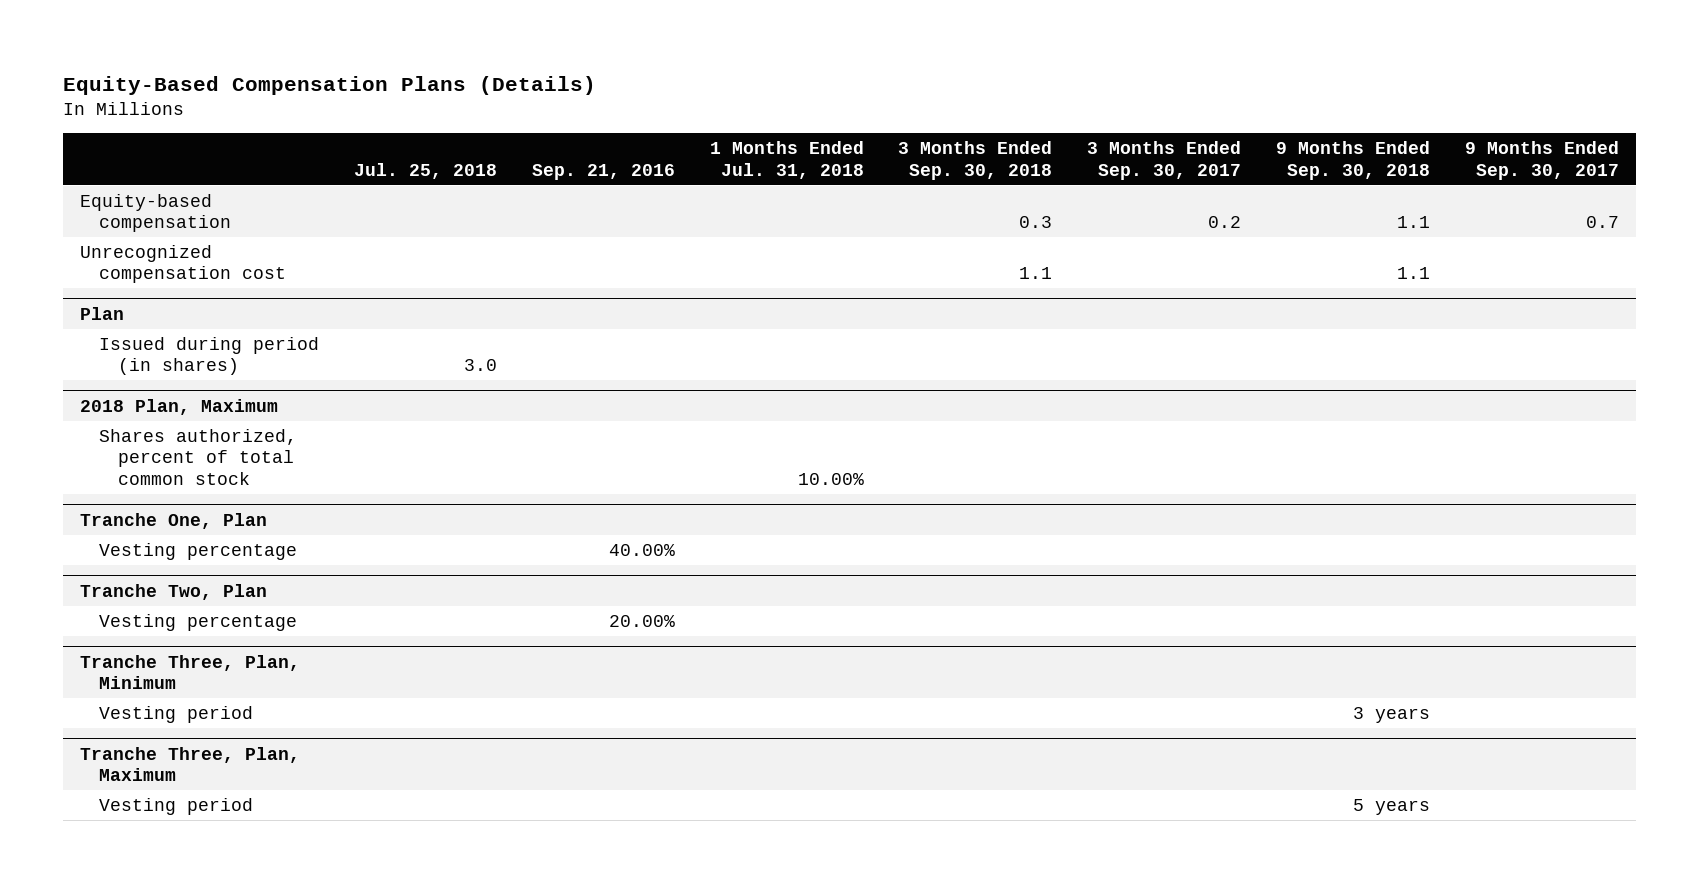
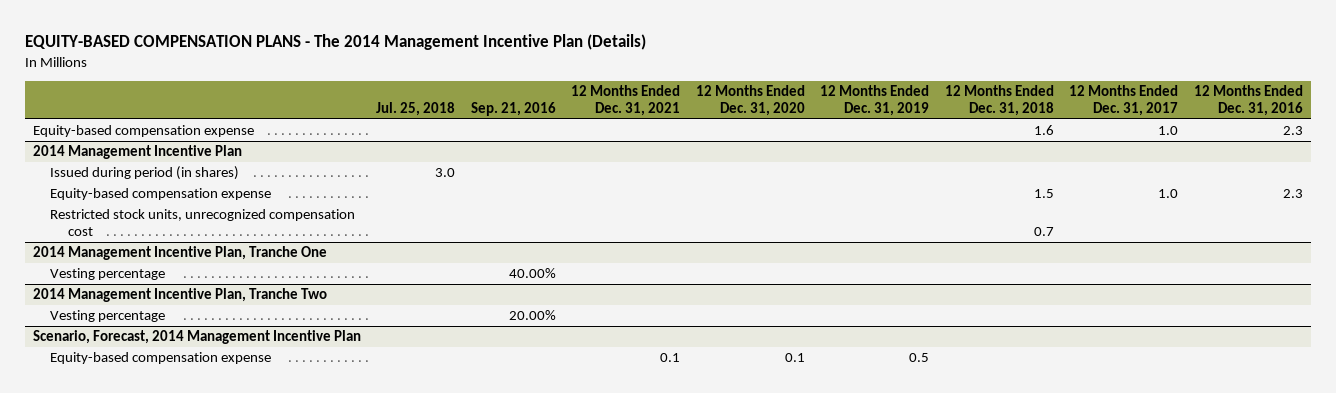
- Equity-Based Compensation Plans (Details)
+ EQUITY-BASED COMPENSATION PLANS - The 2014 Management Incentive Plan (Details)
- | Jul. 25, 2018 | Sep. 21, 2016 | 1 Months Ended Jul. 31, 2018 | 3 Months Ended Sep. 30, 2018 | 3 Months Ended Sep. 30, 2017 | 9 Months Ended Sep. 30, 2018 | 9 Months Ended Sep. 30, 2017
+ | Jul. 25, 2018 | Sep. 21, 2016 | 12 Months Ended Dec. 31, 2021 | 12 Months Ended Dec. 31, 2020 | 12 Months Ended Dec. 31, 2019 | 12 Months Ended Dec. 31, 2018 | 12 Months Ended Dec. 31, 2017 | 12 Months Ended Dec. 31, 2016
- Equity-based compensation | | | | 0.3 | 0.2 | 1.1 | 0.7
- Unrecognized compensation cost | | | | 1.1 | | 1.1 |
- Plan
+ Equity-based compensation expense | | | | | | 1.6 | 1.0 | 2.3
+ 2014 Management Incentive Plan
- 2018 Plan, Maximum
- Shares authorized, percent of total common stock | | | 10.00% | | | |
- Tranche One, Plan
+ Equity-based compensation expense | | | | | | 1.5 | 1.0 | 2.3
+ Restricted stock units, unrecognized compensation cost | | | | | | 0.7 | |
+ 2014 Management Incentive Plan, Tranche One
- Tranche Two, Plan
+ 2014 Management Incentive Plan, Tranche Two
- Tranche Three, Plan, Minimum
- Vesting period | | | | | | 3 years |
- Tranche Three, Plan, Maximum
- Vesting period | | | | | | 5 years |
+ Scenario, Forecast, 2014 Management Incentive Plan
+ Equity-based compensation expense | | | 0.1 | 0.1 | 0.5 | | |

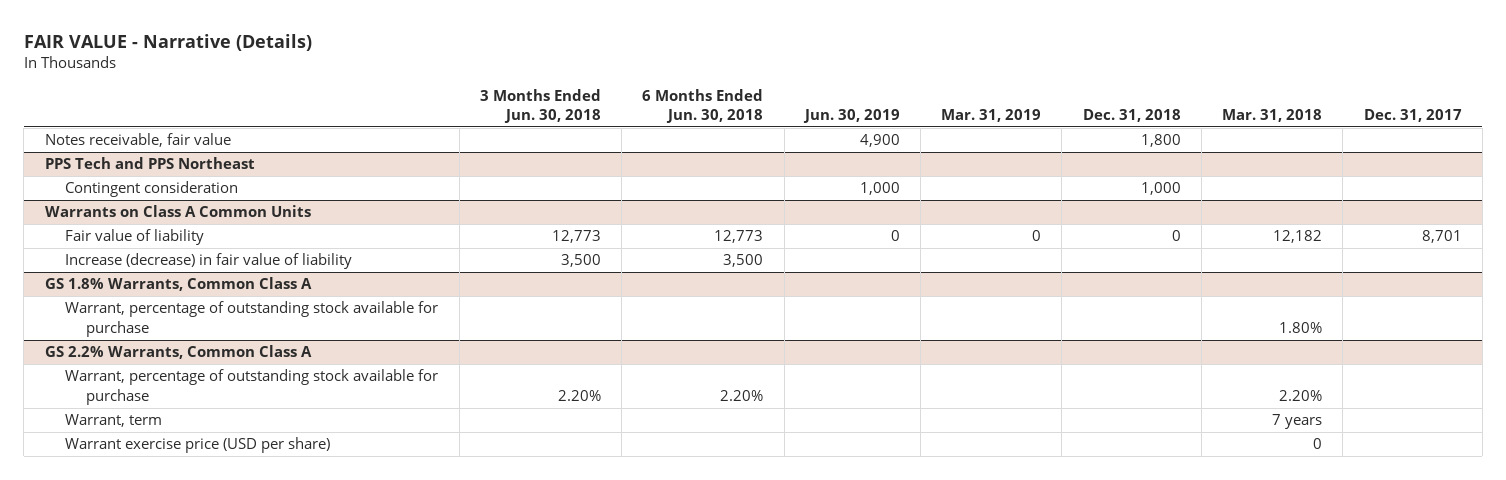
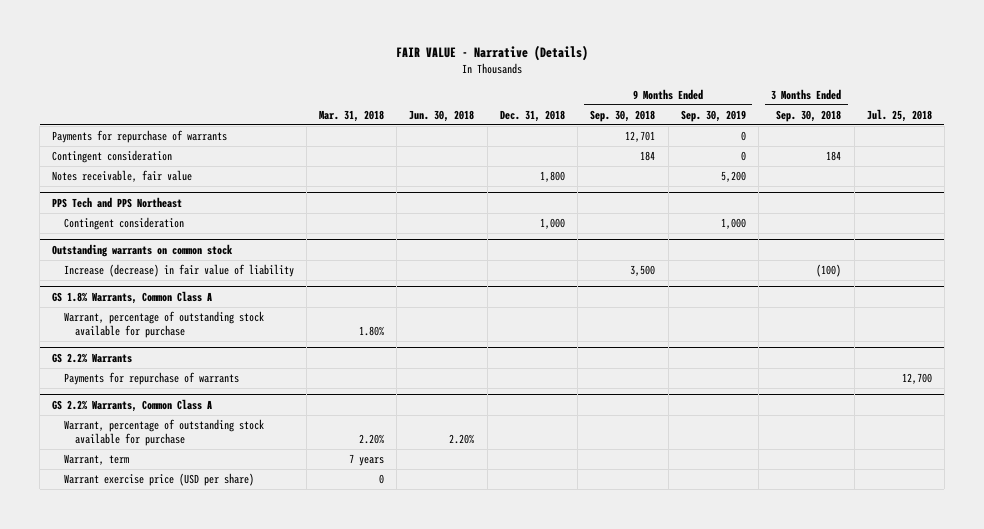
- | 3 Months Ended Jun. 30, 2018 | 6 Months Ended Jun. 30, 2018 | Jun. 30, 2019 | Mar. 31, 2019 | Dec. 31, 2018 | Mar. 31, 2018 | Dec. 31, 2017
+ | Mar. 31, 2018 | Jun. 30, 2018 | Dec. 31, 2018 | 9 Months Ended Sep. 30, 2018 | 9 Months Ended Sep. 30, 2019 | 3 Months Ended Sep. 30, 2018 | Jul. 25, 2018
+ Payments for repurchase of warrants | | | | 12,701 | 0 | |
+ Contingent consideration | | | | 184 | 0 | 184 |
- Warrants on Class A Common Units
- Fair value of liability | 12,773 | 12,773 | 0 | 0 | 0 | 12,182 | 8,701
+ Outstanding warrants on common stock
+ GS 2.2% Warrants
+ Payments for repurchase of warrants | | | | | | | 12,700

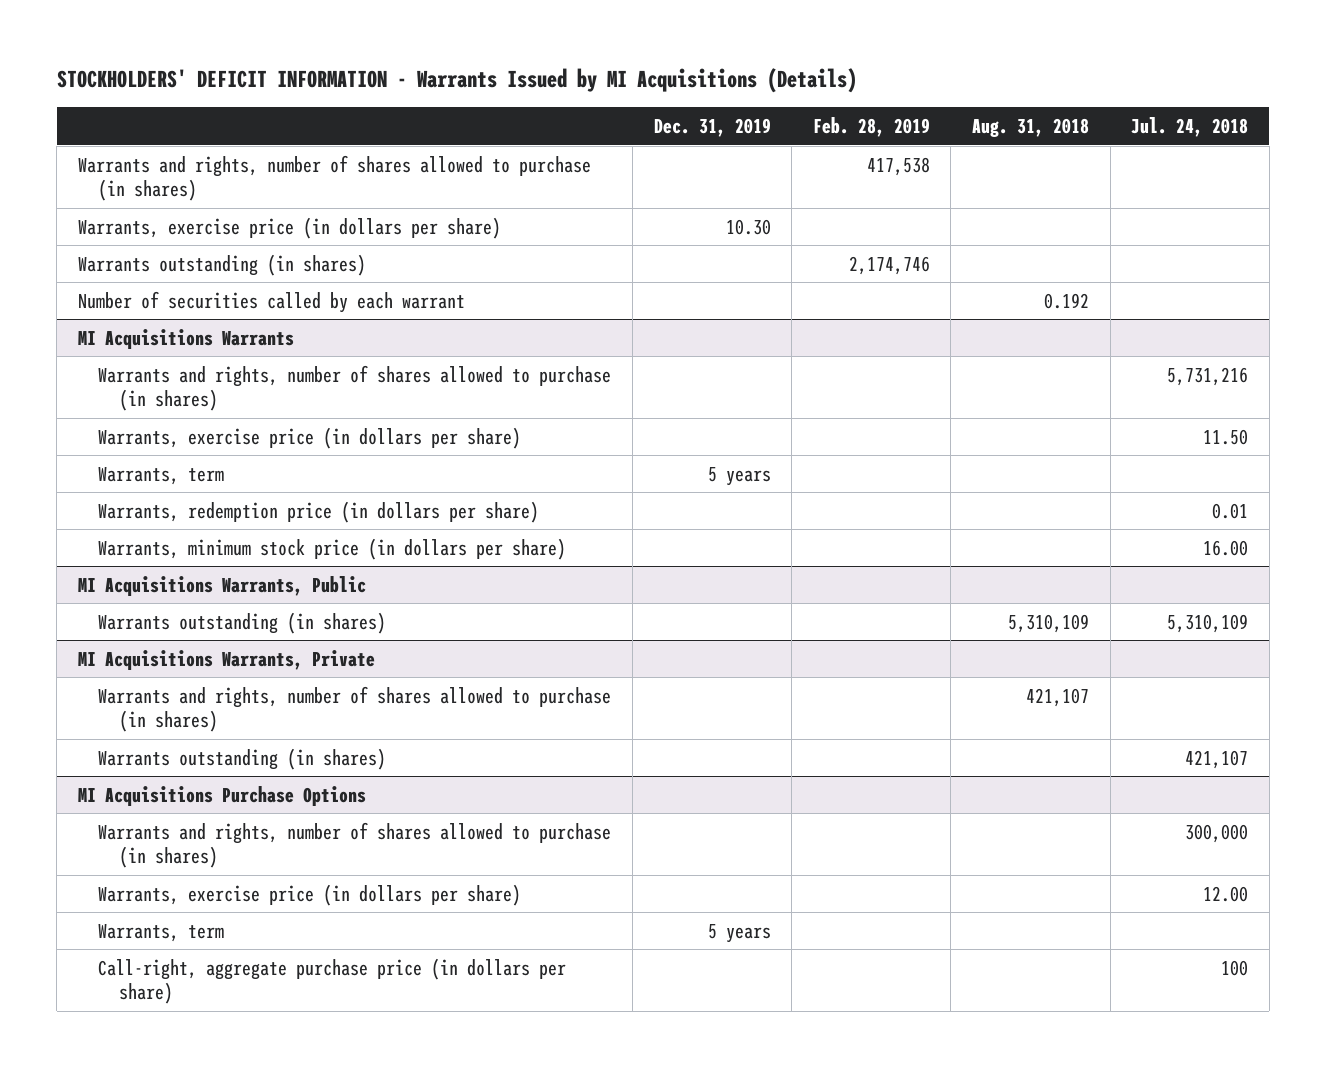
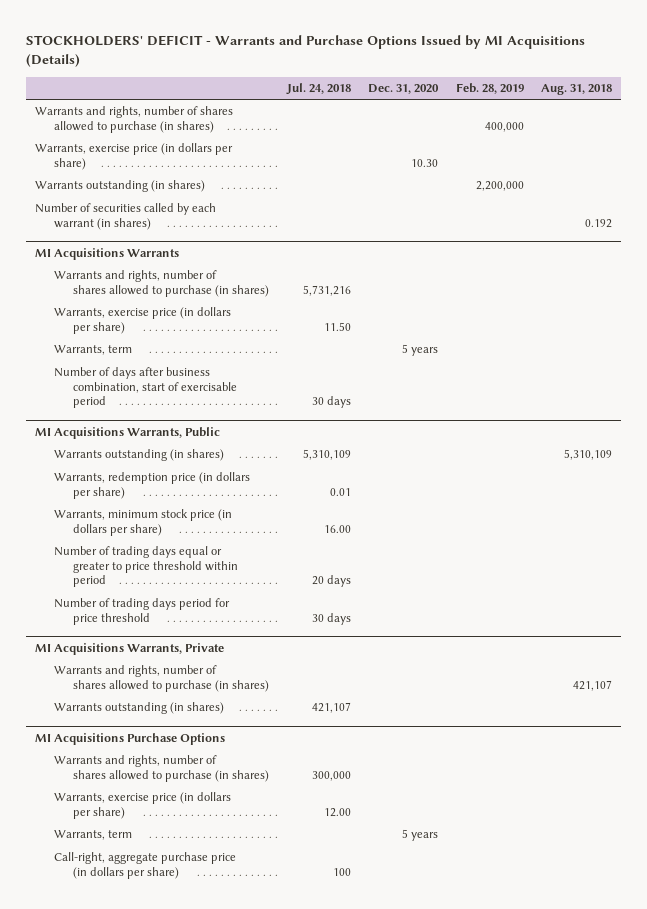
- STOCKHOLDERS' DEFICIT INFORMATION - Warrants Issued by MI Acquisitions (Details)
+ STOCKHOLDERS' DEFICIT - Warrants and Purchase Options Issued by MI Acquisitions (Details)
- | Dec. 31, 2019 | Feb. 28, 2019 | Aug. 31, 2018 | Jul. 24, 2018
+ | Jul. 24, 2018 | Dec. 31, 2020 | Feb. 28, 2019 | Aug. 31, 2018
- Warrants and rights, number of shares allowed to purchase (in shares) | | 417,538 | |
+ Warrants and rights, number of shares allowed to purchase (in shares) | | | 400,000 |
- Warrants outstanding (in shares) | | 2,174,746 | |
- Number of securities called by each warrant | | | 0.192 |
+ Warrants outstanding (in shares) | | | 2,200,000 |
+ Number of securities called by each warrant (in shares) | | | | 0.192
@ MI Acquisitions Warrants
- Warrants, redemption price (in dollars per share) | | | | 0.01
- Warrants, minimum stock price (in dollars per share) | | | | 16.00
+ Number of days after business combination, start of exercisable period | 30 days | | |
@ MI Acquisitions Warrants, Public
+ Warrants, redemption price (in dollars per share) | 0.01 | | |
+ Warrants, minimum stock price (in dollars per share) | 16.00 | | |
+ Number of trading days equal or greater to price threshold within period | 20 days | | |
+ Number of trading days period for price threshold | 30 days | | |

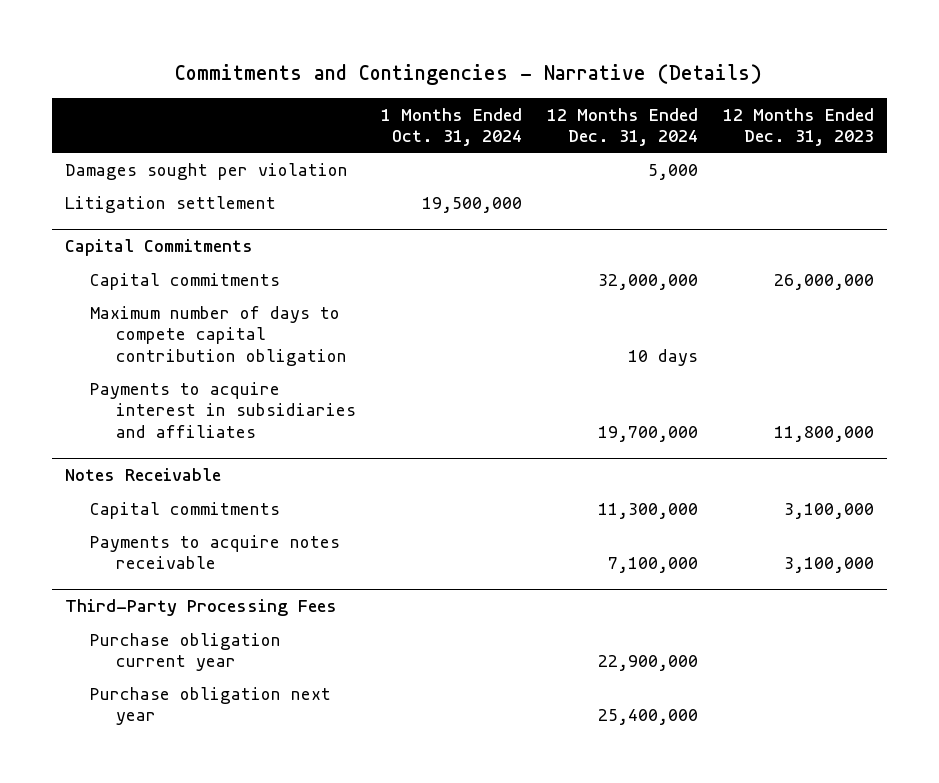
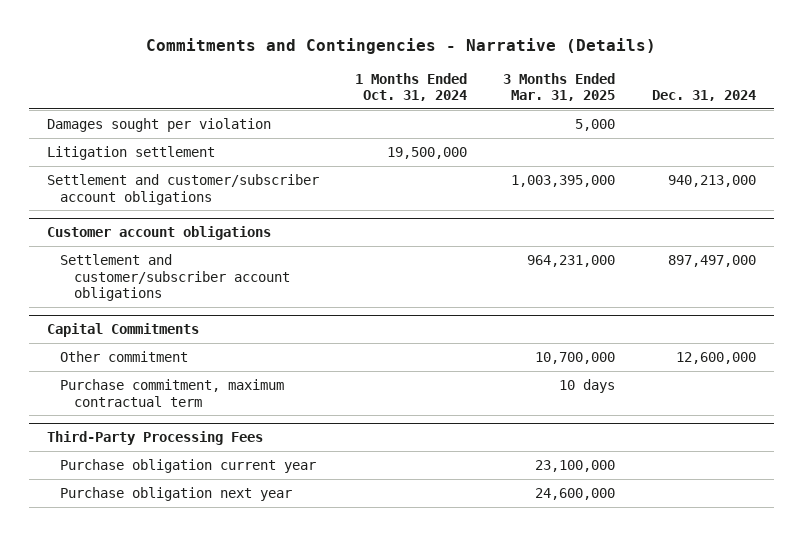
- | 1 Months Ended Oct. 31, 2024 | 12 Months Ended Dec. 31, 2024 | 12 Months Ended Dec. 31, 2023
+ | 1 Months Ended Oct. 31, 2024 | 3 Months Ended Mar. 31, 2025 | Dec. 31, 2024
+ Settlement and customer/subscriber account obligations | | 1,003,395,000 | 940,213,000
+ Customer account obligations
+ Settlement and customer/subscriber account obligations | | 964,231,000 | 897,497,000
@ Capital Commitments
- Capital commitments | | 32,000,000 | 26,000,000
- Maximum number of days to compete capital contribution obligation | | 10 days |
- Payments to acquire interest in subsidiaries and affiliates | | 19,700,000 | 11,800,000
- Notes Receivable
- Capital commitments | | 11,300,000 | 3,100,000
- Payments to acquire notes receivable | | 7,100,000 | 3,100,000
@ Capital Commitments
+ Other commitment | | 10,700,000 | 12,600,000
+ Purchase commitment, maximum contractual term | | 10 days |

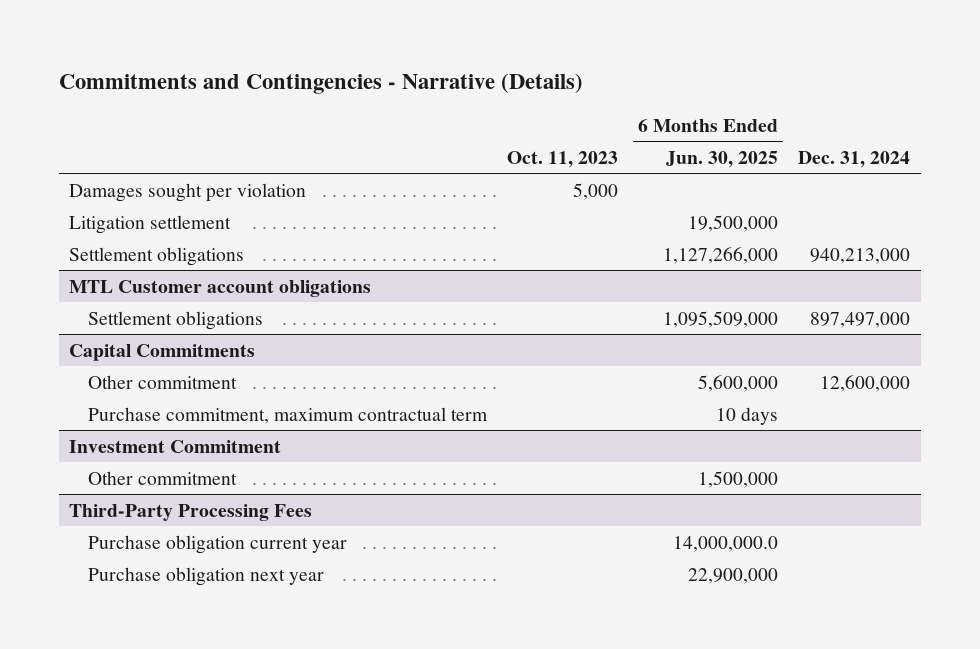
- | 1 Months Ended Oct. 31, 2024 | 3 Months Ended Mar. 31, 2025 | Dec. 31, 2024
+ | Oct. 11, 2023 | 6 Months Ended Jun. 30, 2025 | Dec. 31, 2024
- Settlement and customer/subscriber account obligations | | 1,003,395,000 | 940,213,000
- Customer account obligations
- Settlement and customer/subscriber account obligations | | 964,231,000 | 897,497,000
+ Settlement obligations | | 1,127,266,000 | 940,213,000
+ MTL Customer account obligations
+ Settlement obligations | | 1,095,509,000 | 897,497,000
+ Investment Commitment
+ Other commitment | | 1,500,000 |

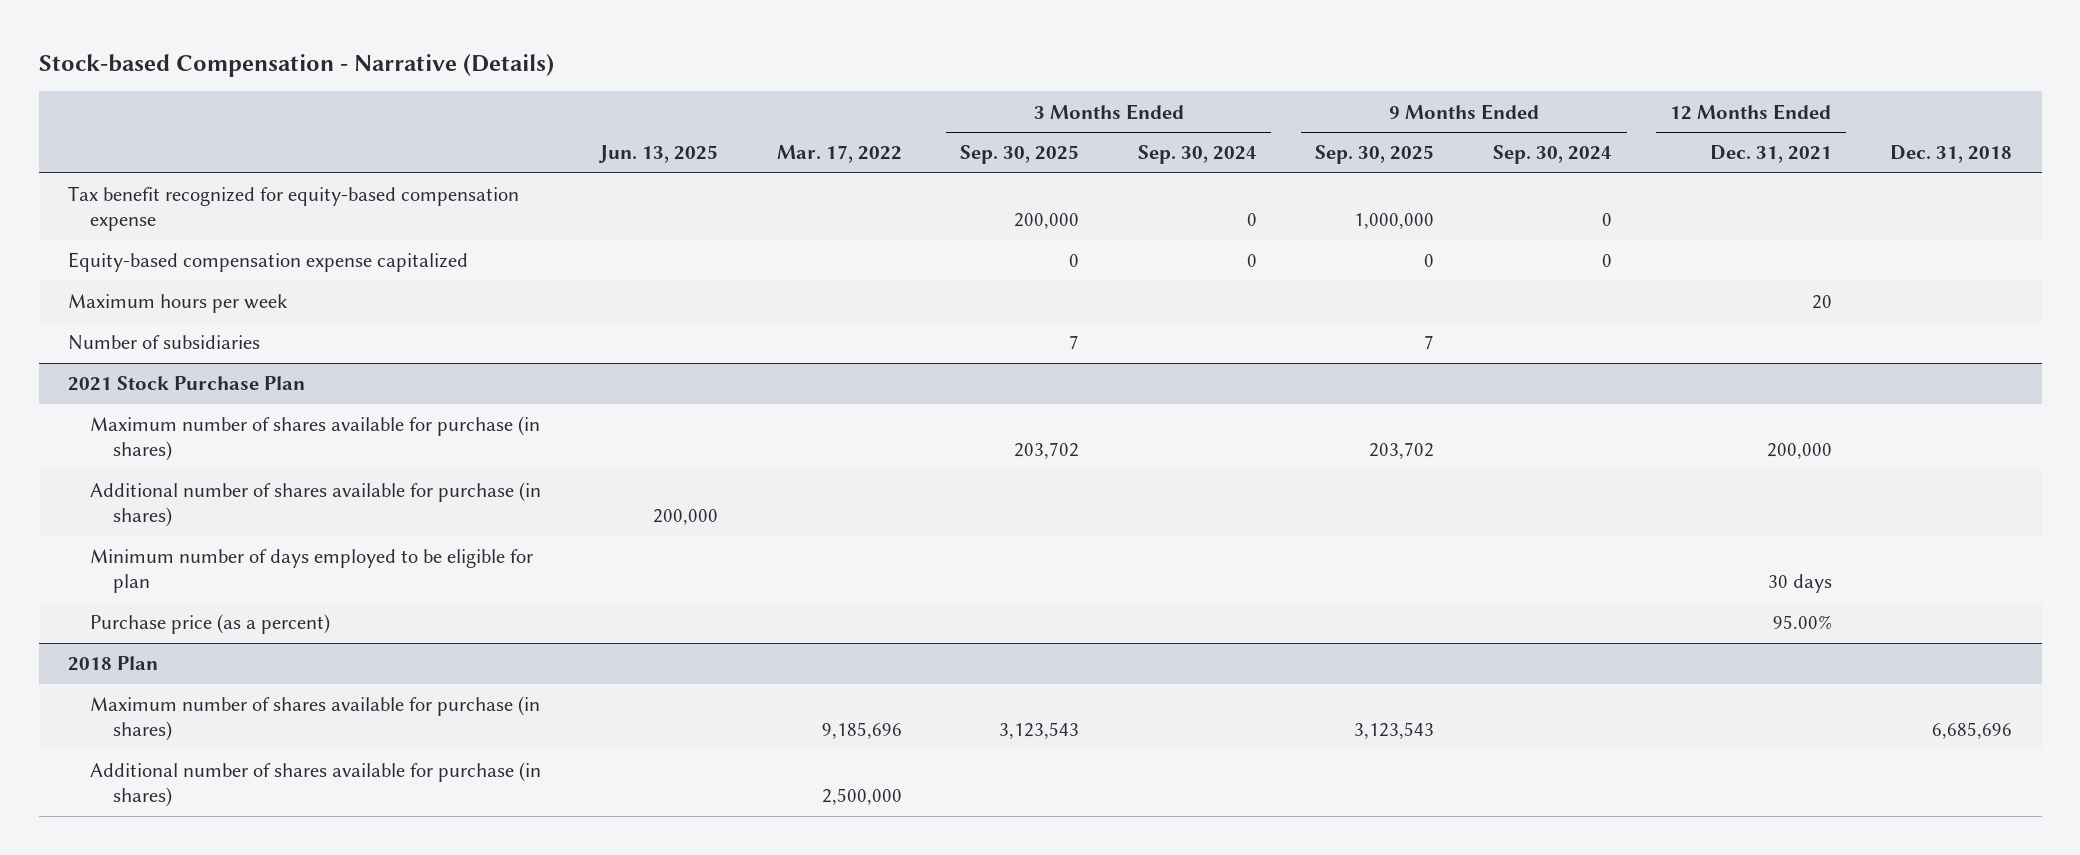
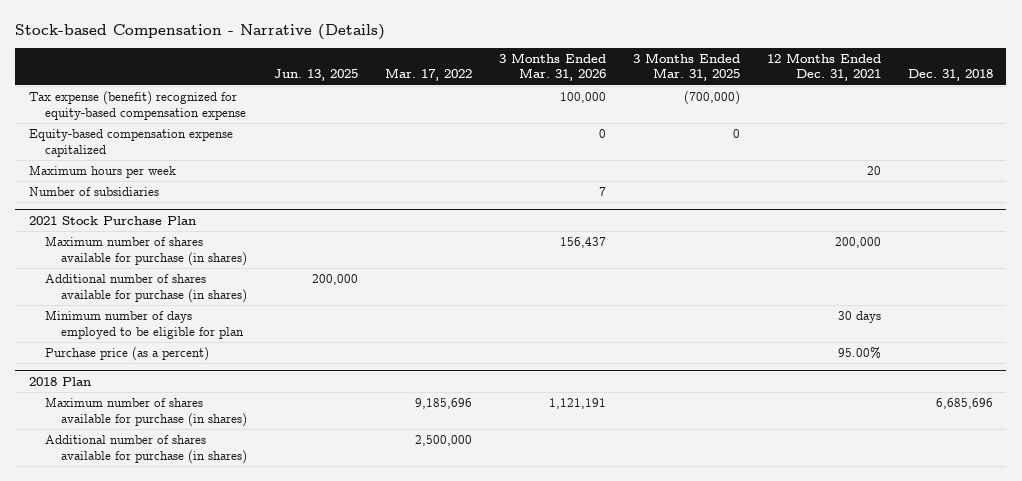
- | Jun. 13, 2025 | Mar. 17, 2022 | 3 Months Ended Sep. 30, 2025 | 3 Months Ended Sep. 30, 2024 | 9 Months Ended Sep. 30, 2025 | 9 Months Ended Sep. 30, 2024 | 12 Months Ended Dec. 31, 2021 | Dec. 31, 2018
+ | Jun. 13, 2025 | Mar. 17, 2022 | 3 Months Ended Mar. 31, 2026 | 3 Months Ended Mar. 31, 2025 | 12 Months Ended Dec. 31, 2021 | Dec. 31, 2018
- Tax benefit recognized for equity-based compensation expense | | | 200,000 | 0 | 1,000,000 | 0 | |
+ Tax expense (benefit) recognized for equity-based compensation expense | | | 100,000 | (700,000) | |

